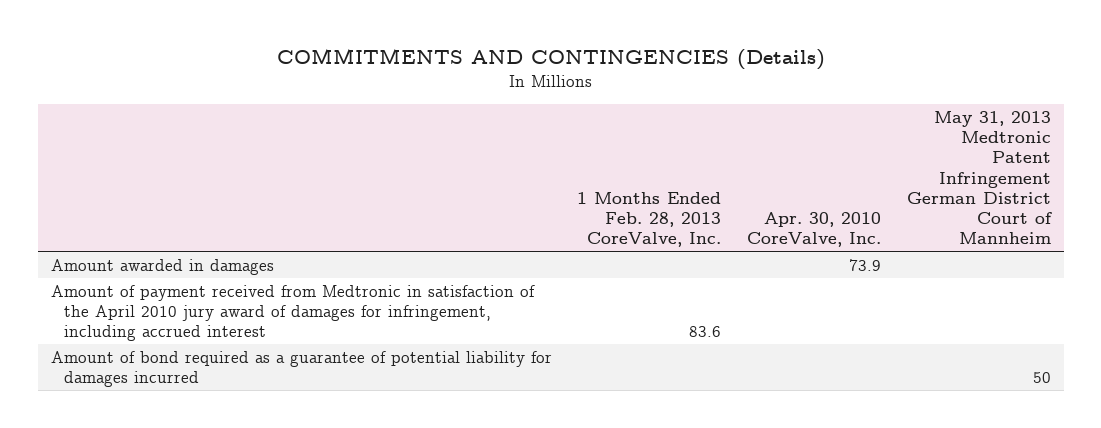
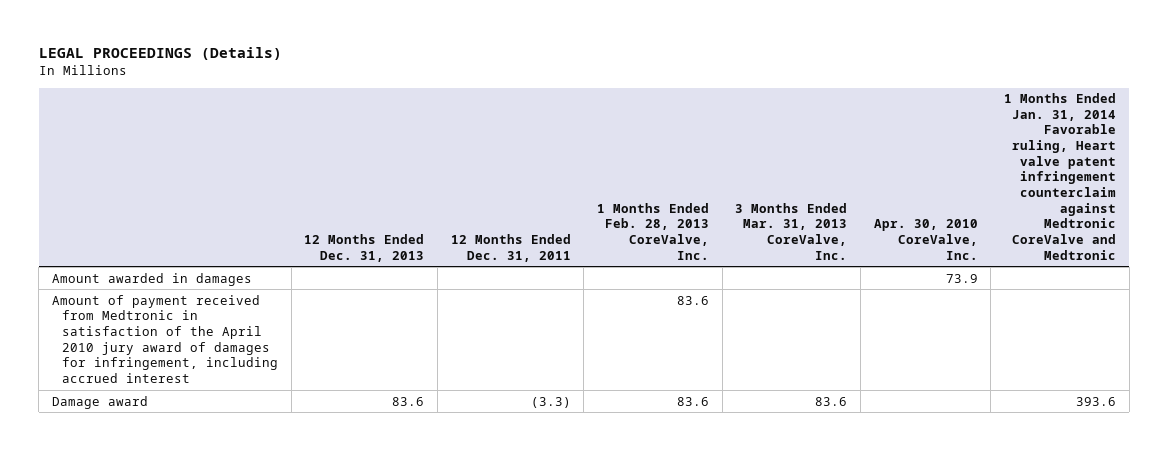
- COMMITMENTS AND CONTINGENCIES (Details)
+ LEGAL PROCEEDINGS (Details)
- | 1 Months Ended Feb. 28, 2013 CoreValve, Inc. | Apr. 30, 2010 CoreValve, Inc. | May 31, 2013 Medtronic Patent Infringement German District Court of Mannheim
+ | 12 Months Ended Dec. 31, 2013 | 12 Months Ended Dec. 31, 2011 | 1 Months Ended Feb. 28, 2013 CoreValve, Inc. | 3 Months Ended Mar. 31, 2013 CoreValve, Inc. | Apr. 30, 2010 CoreValve, Inc. | 1 Months Ended Jan. 31, 2014 Favorable ruling, Heart valve patent infringement counterclaim against Medtronic CoreValve and Medtronic
- Amount of bond required as a guarantee of potential liability for damages incurred | | | 50
+ Damage award | 83.6 | (3.3) | 83.6 | 83.6 | | 393.6

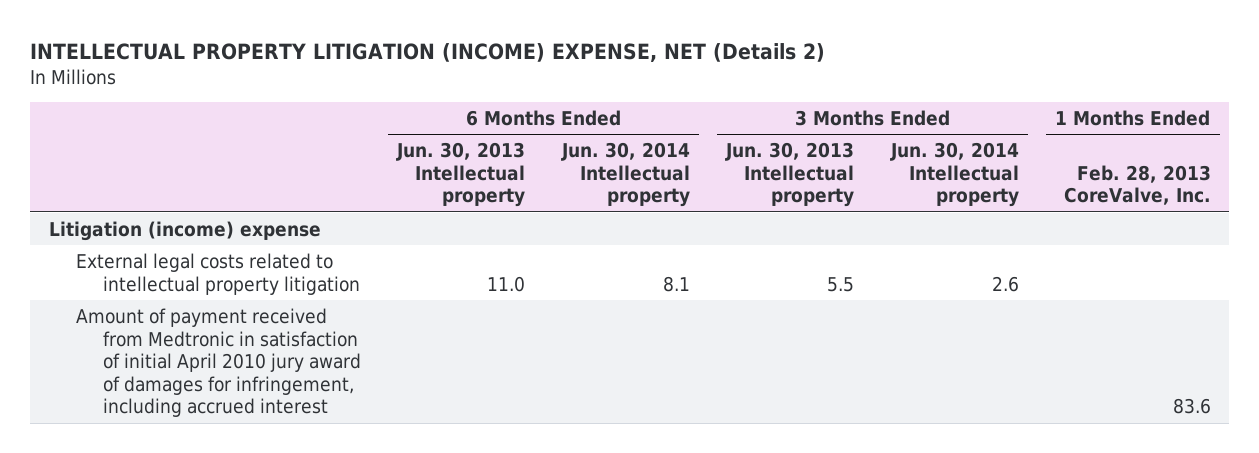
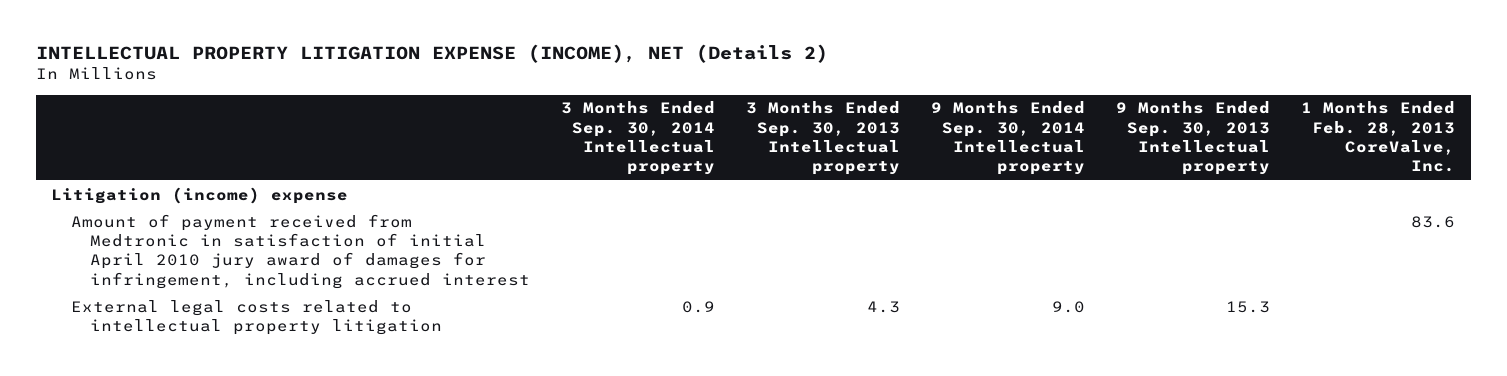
- INTELLECTUAL PROPERTY LITIGATION (INCOME) EXPENSE, NET (Details 2)
+ INTELLECTUAL PROPERTY LITIGATION EXPENSE (INCOME), NET (Details 2)
- | 6 Months Ended Jun. 30, 2013 Intellectual property | 6 Months Ended Jun. 30, 2014 Intellectual property | 3 Months Ended Jun. 30, 2013 Intellectual property | 3 Months Ended Jun. 30, 2014 Intellectual property | 1 Months Ended Feb. 28, 2013 CoreValve, Inc.
+ | 3 Months Ended Sep. 30, 2014 Intellectual property | 3 Months Ended Sep. 30, 2013 Intellectual property | 9 Months Ended Sep. 30, 2014 Intellectual property | 9 Months Ended Sep. 30, 2013 Intellectual property | 1 Months Ended Feb. 28, 2013 CoreValve, Inc.
moved down: External legal costs related to intellectual property litigation | 0.9 | 4.3 | 9.0 | 15.3 |

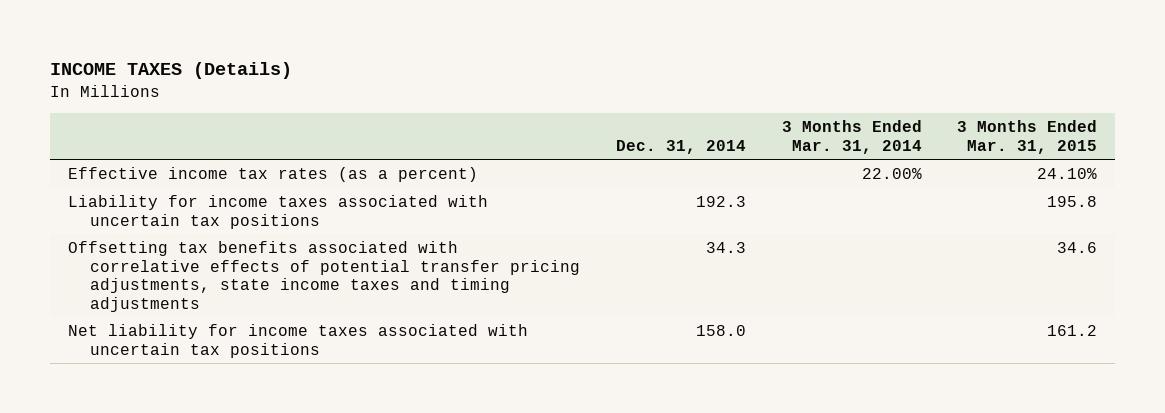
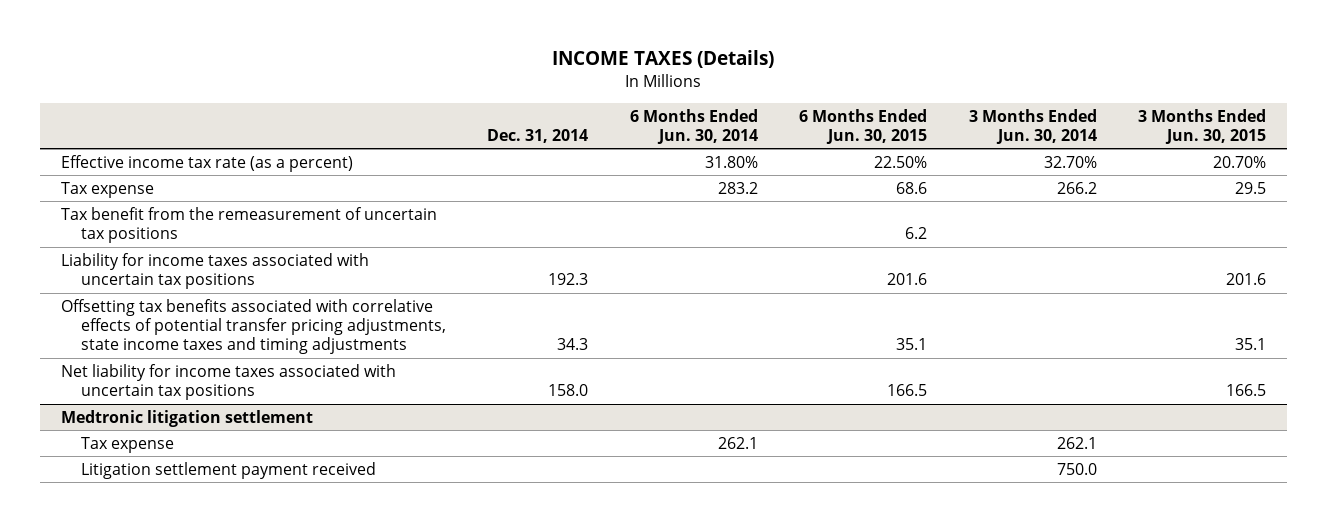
- | Dec. 31, 2014 | 3 Months Ended Mar. 31, 2014 | 3 Months Ended Mar. 31, 2015
+ | Dec. 31, 2014 | 6 Months Ended Jun. 30, 2014 | 6 Months Ended Jun. 30, 2015 | 3 Months Ended Jun. 30, 2014 | 3 Months Ended Jun. 30, 2015
- Effective income tax rates (as a percent) | | 22.00% | 24.10%
+ Effective income tax rate (as a percent) | | 31.80% | 22.50% | 32.70% | 20.70%
+ Tax expense | | 283.2 | 68.6 | 266.2 | 29.5
+ Tax benefit from the remeasurement of uncertain tax positions | | | 6.2 | |
+ Medtronic litigation settlement
+ Tax expense | | 262.1 | | 262.1 |
+ Litigation settlement payment received | | | | 750.0 |

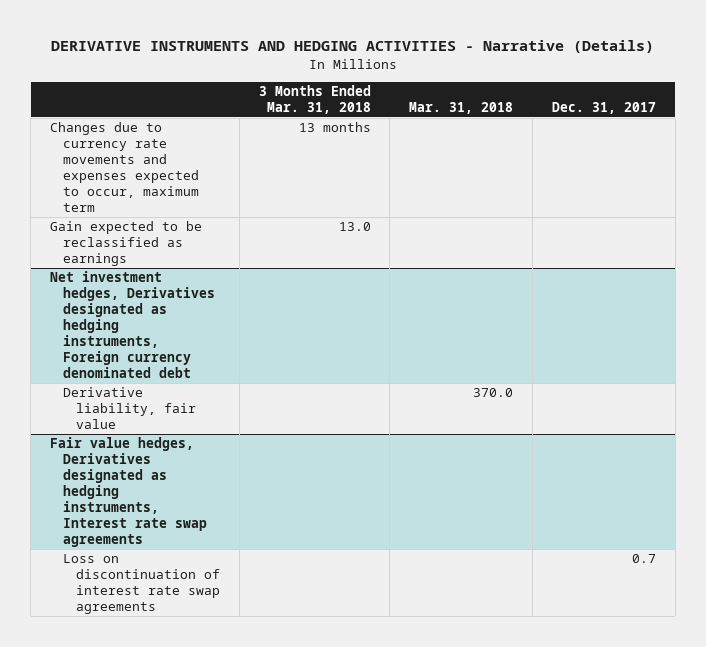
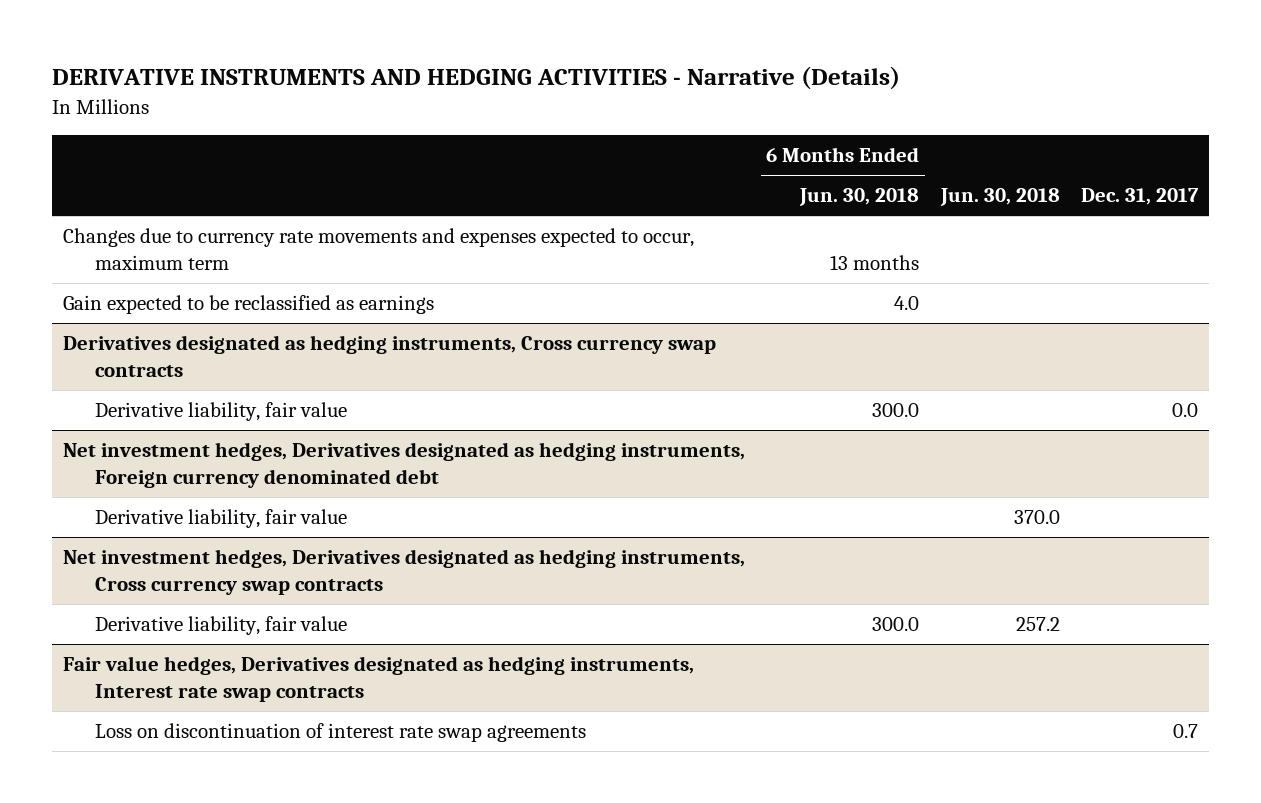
- | 3 Months Ended Mar. 31, 2018 | Mar. 31, 2018 | Dec. 31, 2017
+ | 6 Months Ended Jun. 30, 2018 | Jun. 30, 2018 | Dec. 31, 2017
+ Derivatives designated as hedging instruments, Cross currency swap contracts
+ Derivative liability, fair value | 300.0 | | 0.0
- Fair value hedges, Derivatives designated as hedging instruments, Interest rate swap agreements
+ Net investment hedges, Derivatives designated as hedging instruments, Cross currency swap contracts
+ Derivative liability, fair value | 300.0 | 257.2 |
+ Fair value hedges, Derivatives designated as hedging instruments, Interest rate swap contracts

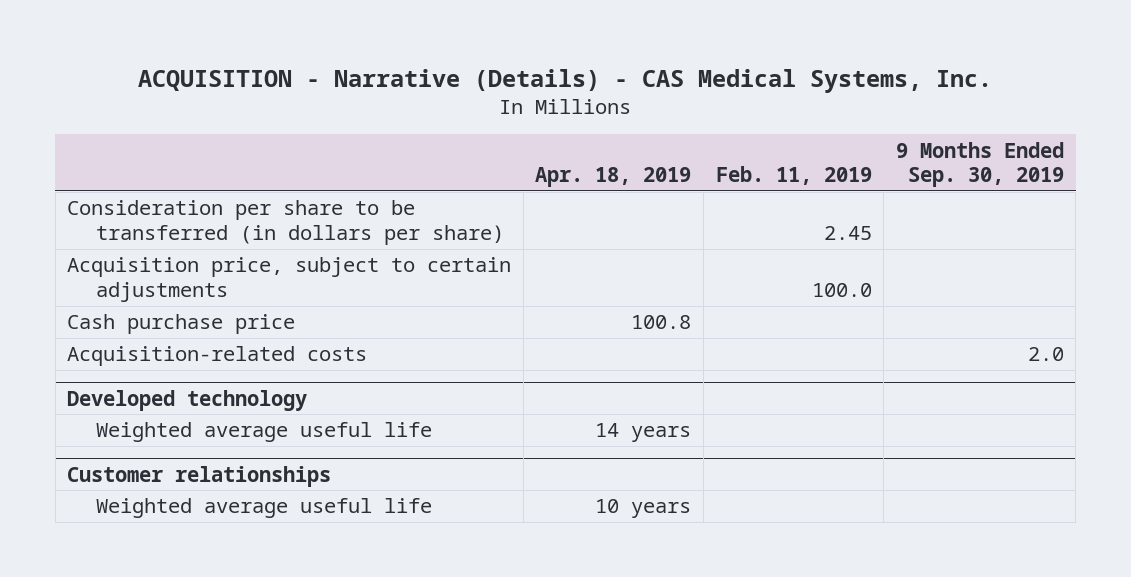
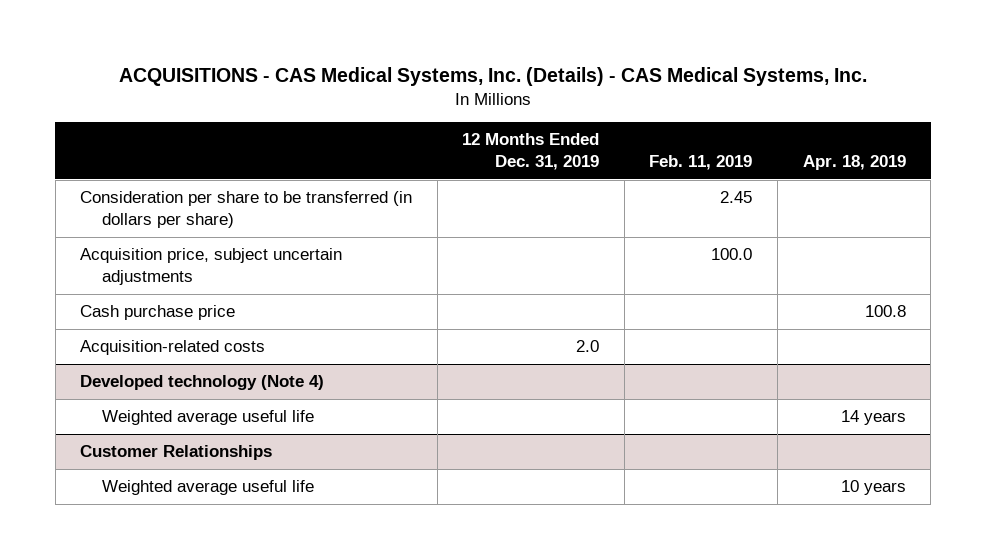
- ACQUISITION - Narrative (Details) - CAS Medical Systems, Inc.
+ ACQUISITIONS - CAS Medical Systems, Inc. (Details) - CAS Medical Systems, Inc.
- | Apr. 18, 2019 | Feb. 11, 2019 | 9 Months Ended Sep. 30, 2019
+ | 12 Months Ended Dec. 31, 2019 | Feb. 11, 2019 | Apr. 18, 2019
- Acquisition price, subject to certain adjustments | | 100.0 |
+ Acquisition price, subject uncertain adjustments | | 100.0 |
- Developed technology
+ Developed technology (Note 4)
- Customer relationships
+ Customer Relationships

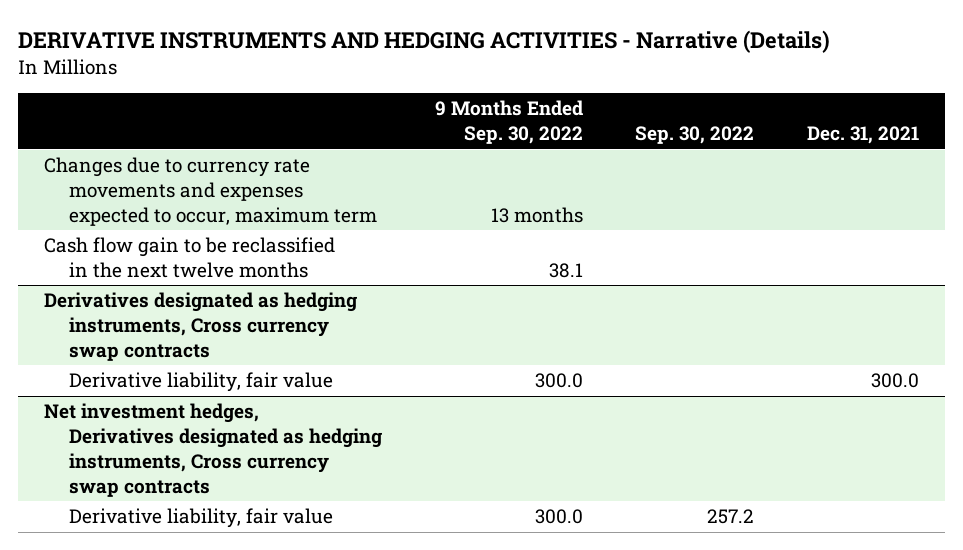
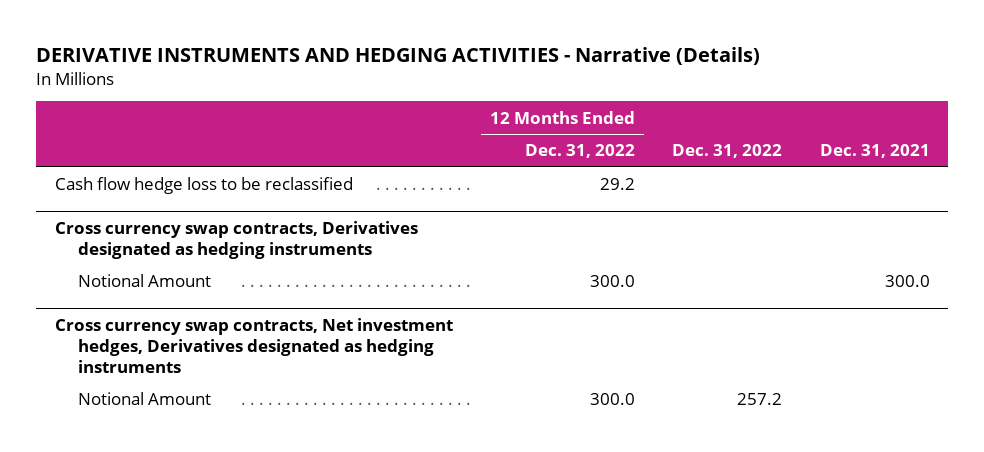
- | 9 Months Ended Sep. 30, 2022 | Sep. 30, 2022 | Dec. 31, 2021
+ | 12 Months Ended Dec. 31, 2022 | Dec. 31, 2022 | Dec. 31, 2021
- Changes due to currency rate movements and expenses expected to occur, maximum term | 13 months | |
- Cash flow gain to be reclassified in the next twelve months | 38.1 | |
- Derivatives designated as hedging instruments, Cross currency swap contracts
- Derivative liability, fair value | 300.0 | | 300.0
- Net investment hedges, Derivatives designated as hedging instruments, Cross currency swap contracts
- Derivative liability, fair value | 300.0 | 257.2 |
+ Cash flow hedge loss to be reclassified | 29.2 | |
+ Cross currency swap contracts, Derivatives designated as hedging instruments
+ Notional Amount | 300.0 | | 300.0
+ Cross currency swap contracts, Net investment hedges, Derivatives designated as hedging instruments
+ Notional Amount | 300.0 | 257.2 |

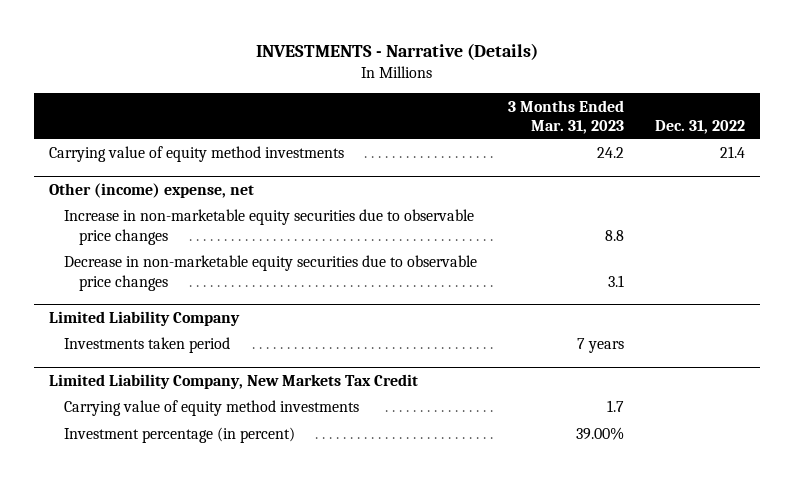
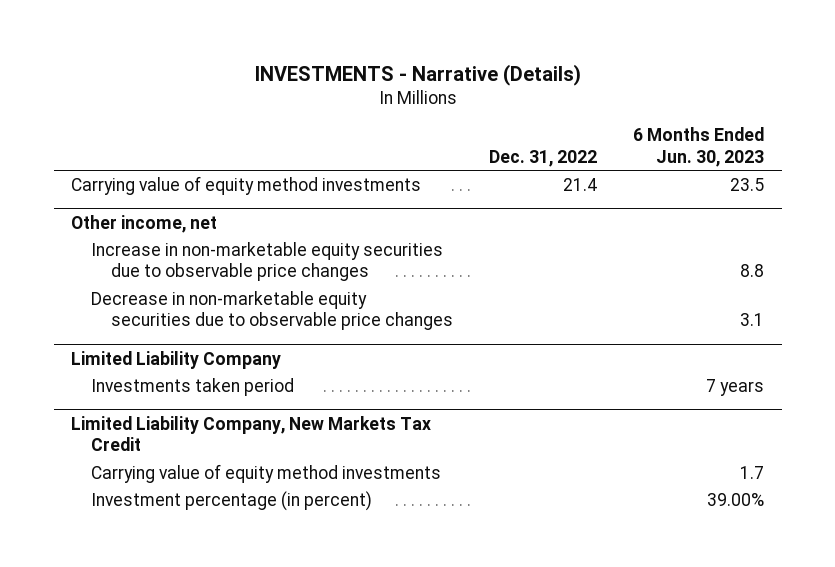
- | 3 Months Ended Mar. 31, 2023 | Dec. 31, 2022
+ | Dec. 31, 2022 | 6 Months Ended Jun. 30, 2023
- Other (income) expense, net
+ Other income, net

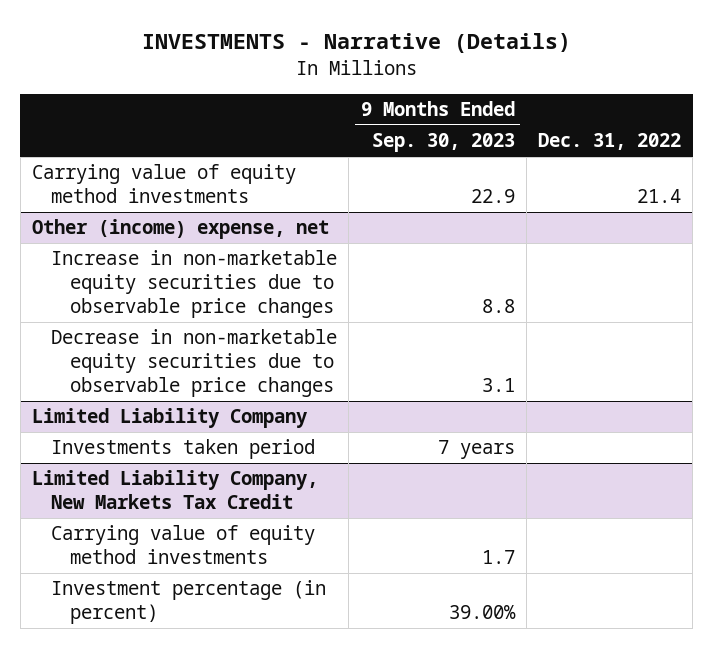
- | Dec. 31, 2022 | 6 Months Ended Jun. 30, 2023
+ | 9 Months Ended Sep. 30, 2023 | Dec. 31, 2022
- Other income, net
+ Other (income) expense, net

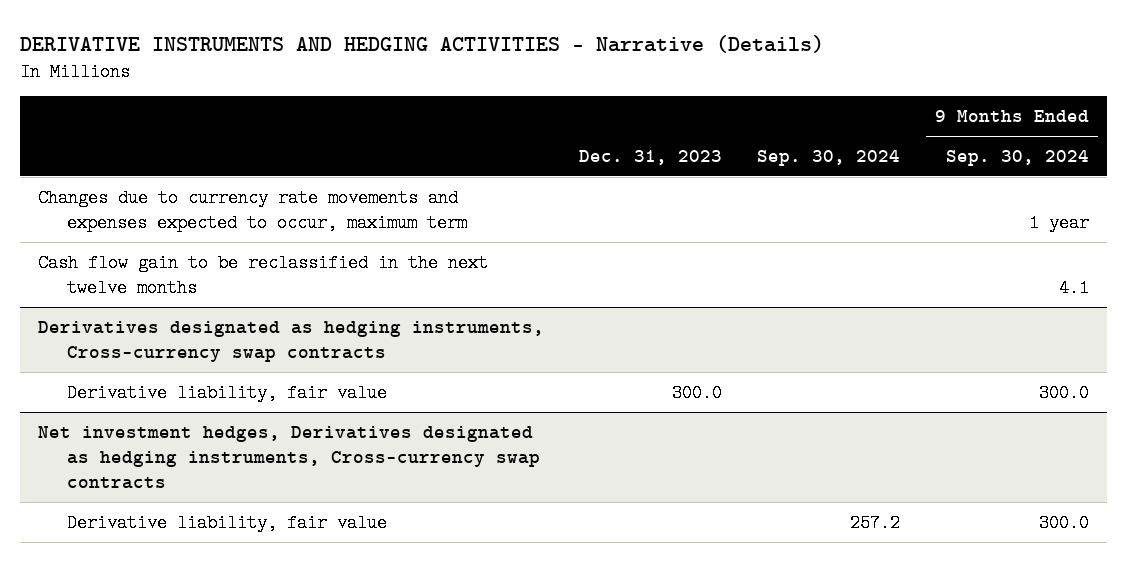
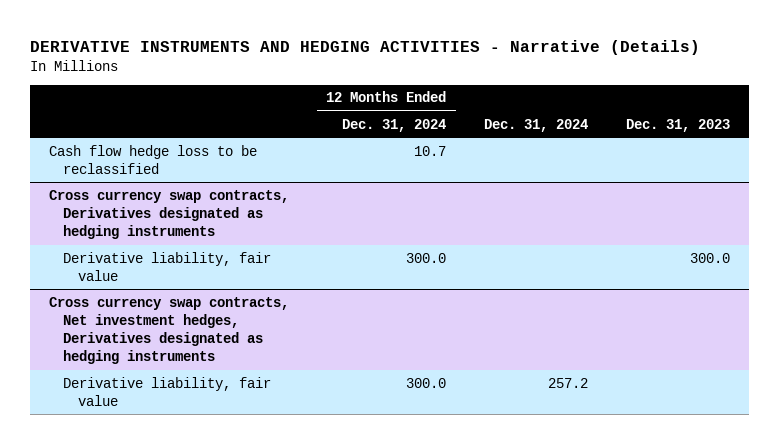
- | Dec. 31, 2023 | Sep. 30, 2024 | 9 Months Ended Sep. 30, 2024
+ | 12 Months Ended Dec. 31, 2024 | Dec. 31, 2024 | Dec. 31, 2023
- Changes due to currency rate movements and expenses expected to occur, maximum term | | | 1 year
- Cash flow gain to be reclassified in the next twelve months | | | 4.1
- Derivatives designated as hedging instruments, Cross-currency swap contracts
+ Cash flow hedge loss to be reclassified | 10.7 | |
+ Cross currency swap contracts, Derivatives designated as hedging instruments
- Net investment hedges, Derivatives designated as hedging instruments, Cross-currency swap contracts
+ Cross currency swap contracts, Net investment hedges, Derivatives designated as hedging instruments

